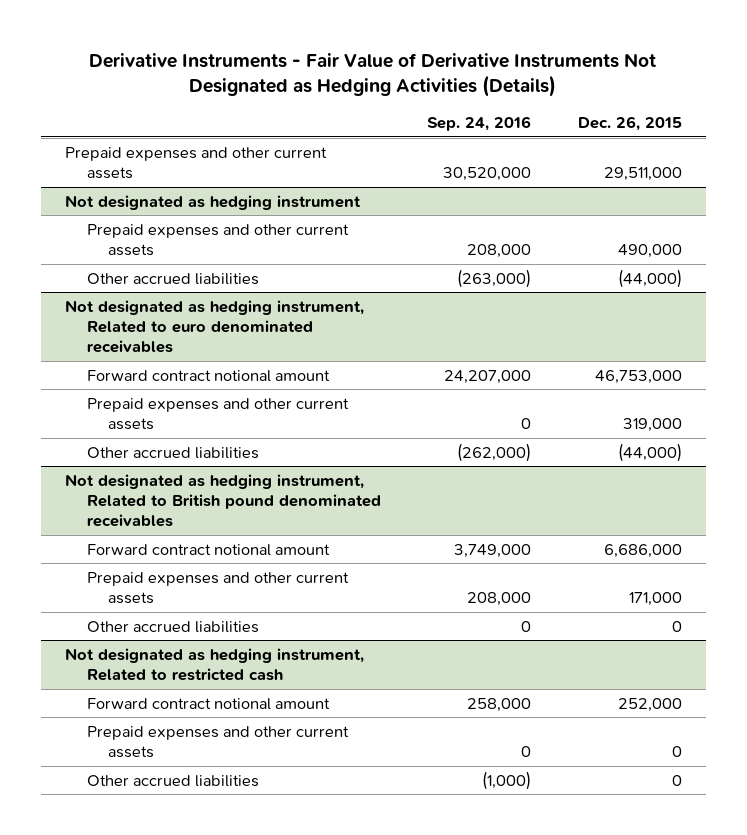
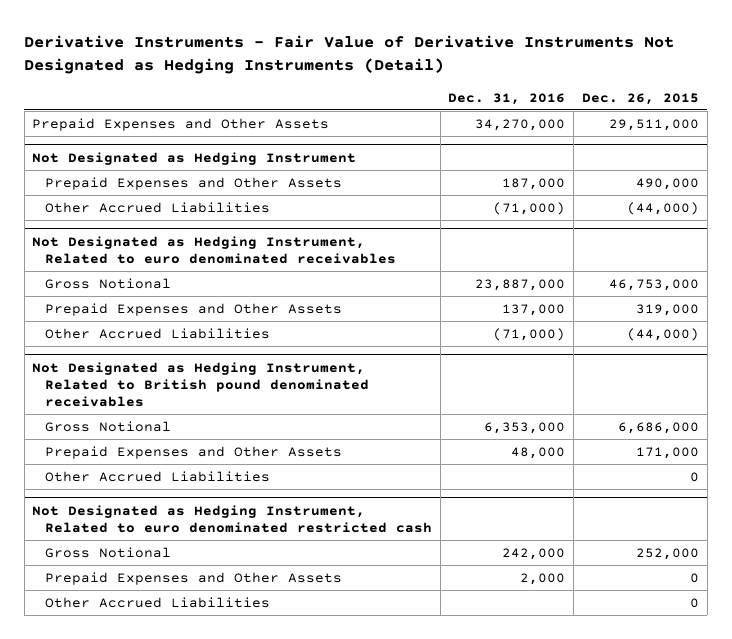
- Derivative Instruments - Fair Value of Derivative Instruments Not Designated as Hedging Activities (Details)
+ Derivative Instruments - Fair Value of Derivative Instruments Not Designated as Hedging Instruments (Detail)
- | Sep. 24, 2016 | Dec. 26, 2015
+ | Dec. 31, 2016 | Dec. 26, 2015
- Prepaid expenses and other current assets | 30,520,000 | 29,511,000
- Not designated as hedging instrument
- Prepaid expenses and other current assets | 208,000 | 490,000
- Other accrued liabilities | (263,000) | (44,000)
- Not designated as hedging instrument, Related to euro denominated receivables
- Forward contract notional amount | 24,207,000 | 46,753,000
- Prepaid expenses and other current assets | 0 | 319,000
- Other accrued liabilities | (262,000) | (44,000)
- Not designated as hedging instrument, Related to British pound denominated receivables
- Forward contract notional amount | 3,749,000 | 6,686,000
- Prepaid expenses and other current assets | 208,000 | 171,000
- Other accrued liabilities | 0 | 0
- Not designated as hedging instrument, Related to restricted cash
- Forward contract notional amount | 258,000 | 252,000
- Prepaid expenses and other current assets | 0 | 0
- Other accrued liabilities | (1,000) | 0
+ Prepaid Expenses and Other Assets | 34,270,000 | 29,511,000
+ Not Designated as Hedging Instrument
+ Prepaid Expenses and Other Assets | 187,000 | 490,000
+ Other Accrued Liabilities | (71,000) | (44,000)
+ Not Designated as Hedging Instrument, Related to euro denominated receivables
+ Gross Notional | 23,887,000 | 46,753,000
+ Prepaid Expenses and Other Assets | 137,000 | 319,000
+ Other Accrued Liabilities | (71,000) | (44,000)
+ Not Designated as Hedging Instrument, Related to British pound denominated receivables
+ Gross Notional | 6,353,000 | 6,686,000
+ Prepaid Expenses and Other Assets | 48,000 | 171,000
+ Other Accrued Liabilities | | 0
+ Not Designated as Hedging Instrument, Related to euro denominated restricted cash
+ Gross Notional | 242,000 | 252,000
+ Prepaid Expenses and Other Assets | 2,000 | 0
+ Other Accrued Liabilities | | 0

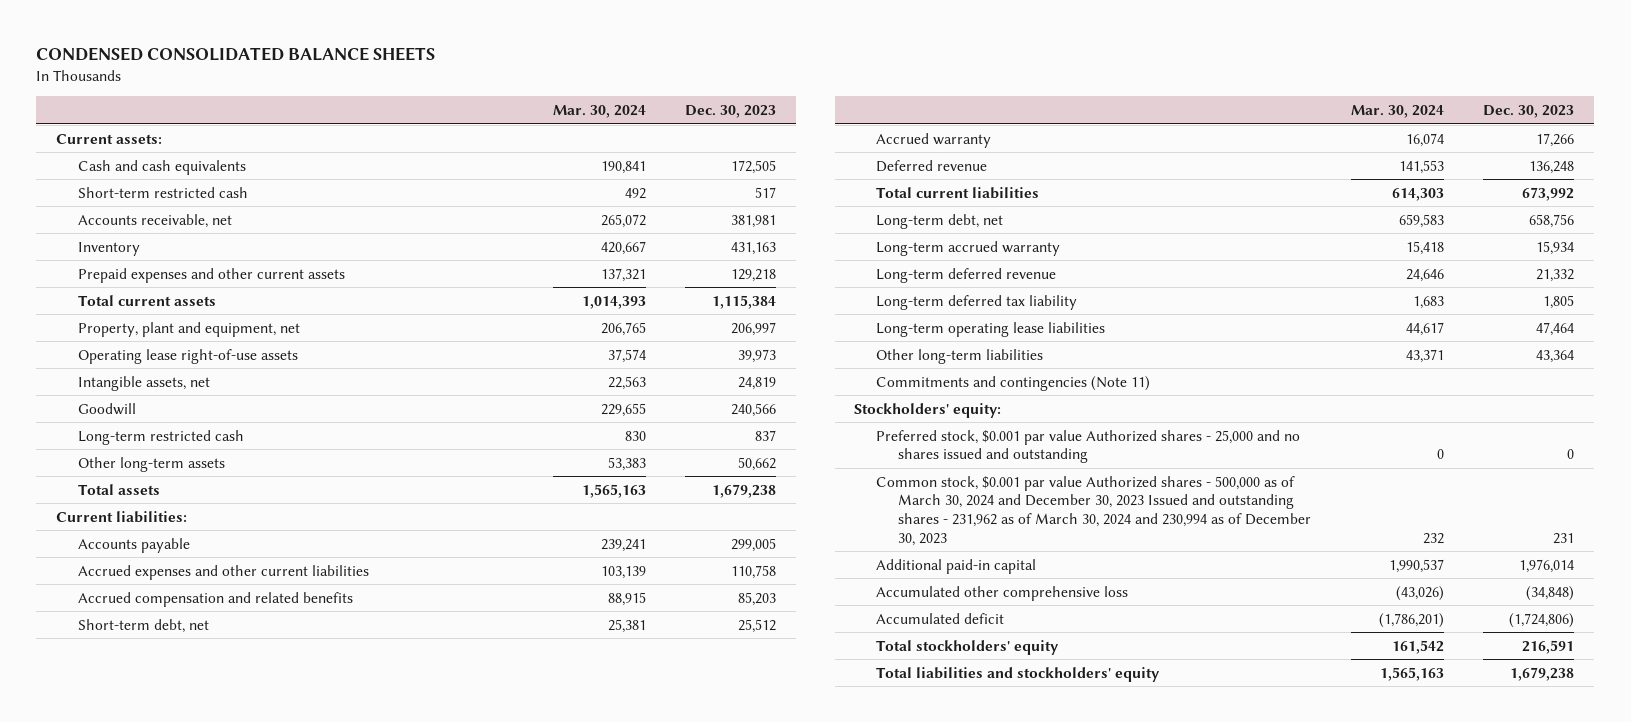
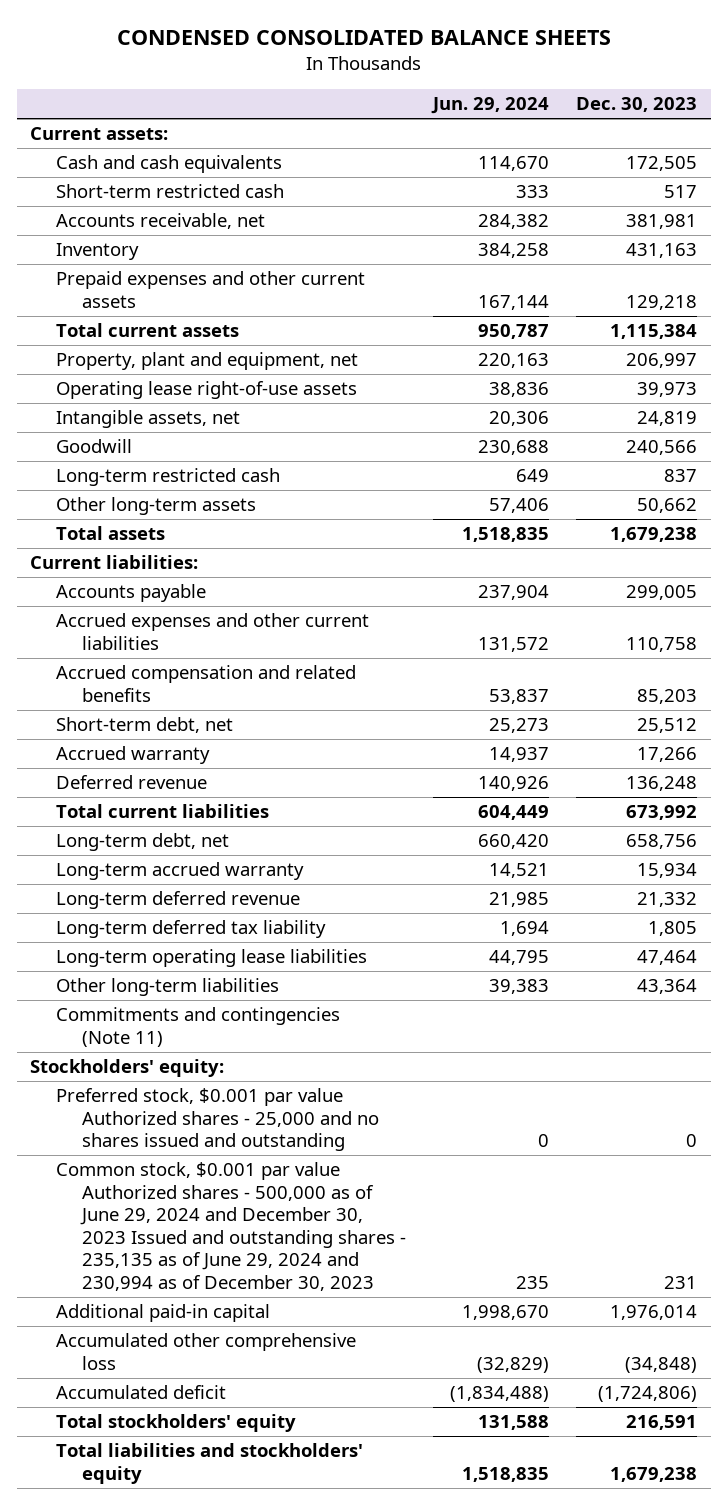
- | Mar. 30, 2024 | Dec. 30, 2023
+ | Jun. 29, 2024 | Dec. 30, 2023
- Common stock, $0.001 par value Authorized shares - 500,000 as of March 30, 2024 and December 30, 2023 Issued and outstanding shares - 231,962 as of March 30, 2024 and 230,994 as of December 30, 2023 | 232 | 231
+ Common stock, $0.001 par value Authorized shares - 500,000 as of June 29, 2024 and December 30, 2023 Issued and outstanding shares - 235,135 as of June 29, 2024 and 230,994 as of December 30, 2023 | 235 | 231

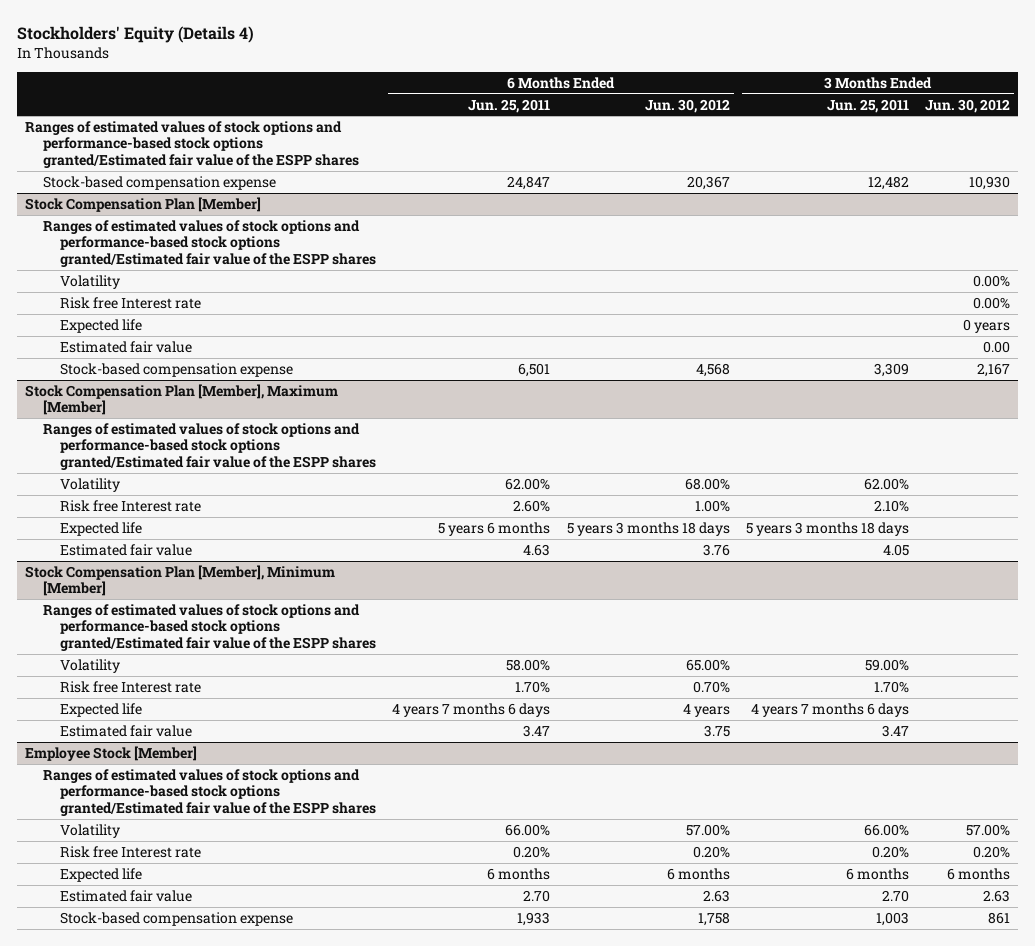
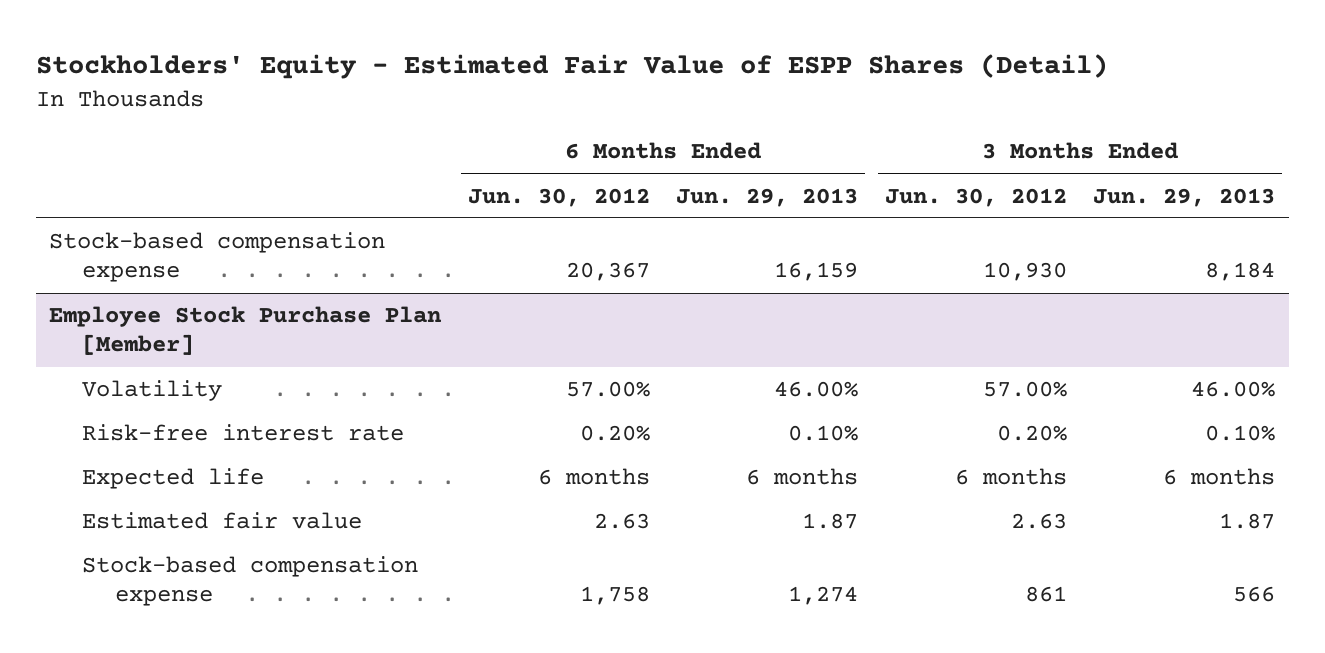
- Stockholders' Equity (Details 4)
+ Stockholders' Equity - Estimated Fair Value of ESPP Shares (Detail)
- | 6 Months Ended Jun. 25, 2011 | 6 Months Ended Jun. 30, 2012 | 3 Months Ended Jun. 25, 2011 | 3 Months Ended Jun. 30, 2012
+ | 6 Months Ended Jun. 30, 2012 | 6 Months Ended Jun. 29, 2013 | 3 Months Ended Jun. 30, 2012 | 3 Months Ended Jun. 29, 2013
- Ranges of estimated values of stock options and performance-based stock options granted/Estimated fair value of the ESPP shares
- Stock Compensation Plan [Member]
- Ranges of estimated values of stock options and performance-based stock options granted/Estimated fair value of the ESPP shares
- Volatility | | | | 0.00%
- Risk free Interest rate | | | | 0.00%
- Expected life | | | | 0 years
- Estimated fair value | | | | 0.00
- Stock-based compensation expense | 6,501 | 4,568 | 3,309 | 2,167
- Stock Compensation Plan [Member], Maximum [Member]
- Ranges of estimated values of stock options and performance-based stock options granted/Estimated fair value of the ESPP shares
- Volatility | 62.00% | 68.00% | 62.00% |
- Risk free Interest rate | 2.60% | 1.00% | 2.10% |
- Expected life | 5 years 6 months | 5 years 3 months 18 days | 5 years 3 months 18 days |
- Estimated fair value | 4.63 | 3.76 | 4.05 |
- Stock Compensation Plan [Member], Minimum [Member]
- Ranges of estimated values of stock options and performance-based stock options granted/Estimated fair value of the ESPP shares
- Volatility | 58.00% | 65.00% | 59.00% |
- Risk free Interest rate | 1.70% | 0.70% | 1.70% |
- Expected life | 4 years 7 months 6 days | 4 years | 4 years 7 months 6 days |
- Estimated fair value | 3.47 | 3.75 | 3.47 |
- Employee Stock [Member]
- Ranges of estimated values of stock options and performance-based stock options granted/Estimated fair value of the ESPP shares
+ Employee Stock Purchase Plan [Member]
- Risk free Interest rate | 0.20% | 0.20% | 0.20% | 0.20%
+ Risk-free interest rate | 0.20% | 0.10% | 0.20% | 0.10%

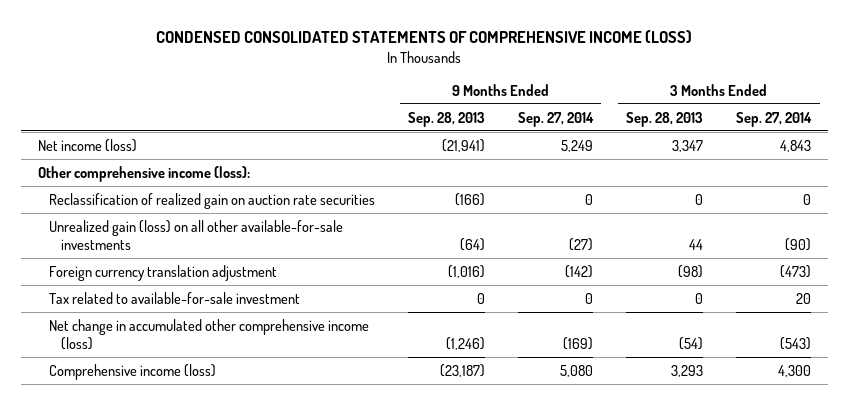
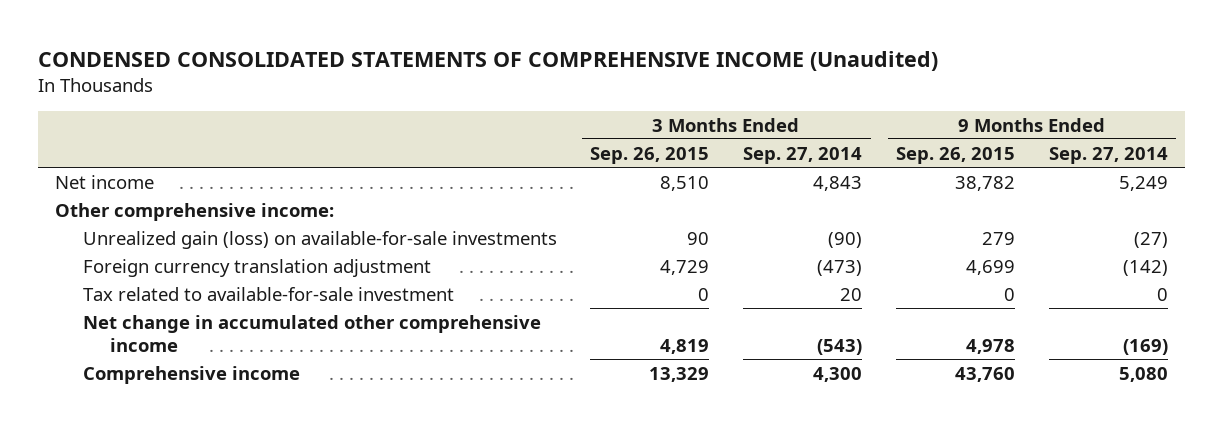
- CONDENSED CONSOLIDATED STATEMENTS OF COMPREHENSIVE INCOME (LOSS)
+ CONDENSED CONSOLIDATED STATEMENTS OF COMPREHENSIVE INCOME (Unaudited)
- | 9 Months Ended Sep. 28, 2013 | 9 Months Ended Sep. 27, 2014 | 3 Months Ended Sep. 28, 2013 | 3 Months Ended Sep. 27, 2014
+ | 3 Months Ended Sep. 26, 2015 | 3 Months Ended Sep. 27, 2014 | 9 Months Ended Sep. 26, 2015 | 9 Months Ended Sep. 27, 2014
- Net income (loss) | (21,941) | 5,249 | 3,347 | 4,843
- Other comprehensive income (loss):
- Reclassification of realized gain on auction rate securities | (166) | 0 | 0 | 0
- Unrealized gain (loss) on all other available-for-sale investments | (64) | (27) | 44 | (90)
+ Net income | 8,510 | 4,843 | 38,782 | 5,249
+ Other comprehensive income:
+ Unrealized gain (loss) on available-for-sale investments | 90 | (90) | 279 | (27)
- Net change in accumulated other comprehensive income (loss) | (1,246) | (169) | (54) | (543)
- Comprehensive income (loss) | (23,187) | 5,080 | 3,293 | 4,300
+ Net change in accumulated other comprehensive income | 4,819 | (543) | 4,978 | (169)
+ Comprehensive income | 13,329 | 4,300 | 43,760 | 5,080

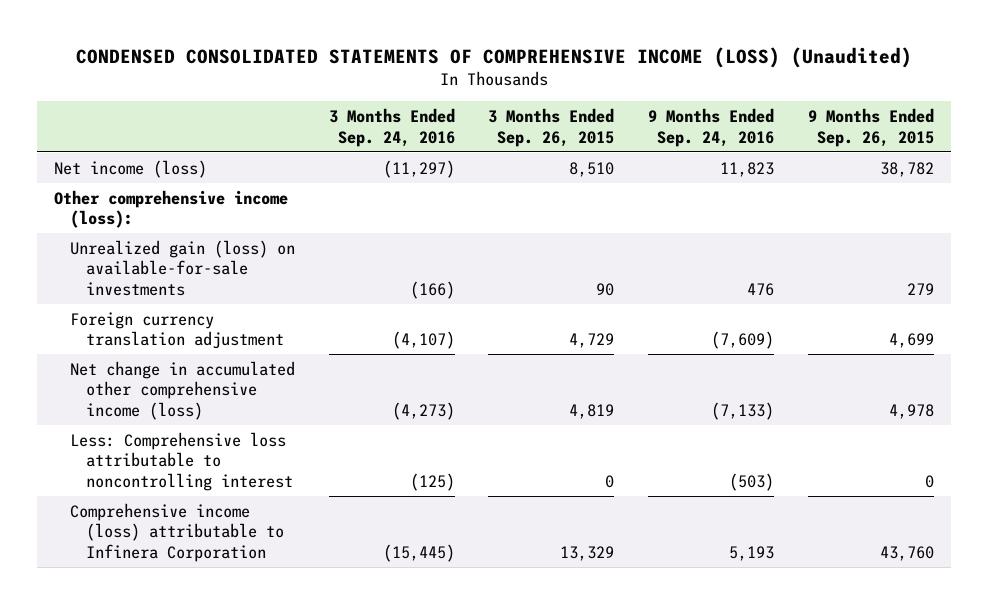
- CONDENSED CONSOLIDATED STATEMENTS OF COMPREHENSIVE INCOME (Unaudited)
+ CONDENSED CONSOLIDATED STATEMENTS OF COMPREHENSIVE INCOME (LOSS) (Unaudited)
- | 3 Months Ended Sep. 26, 2015 | 3 Months Ended Sep. 27, 2014 | 9 Months Ended Sep. 26, 2015 | 9 Months Ended Sep. 27, 2014
+ | 3 Months Ended Sep. 24, 2016 | 3 Months Ended Sep. 26, 2015 | 9 Months Ended Sep. 24, 2016 | 9 Months Ended Sep. 26, 2015
- Net income | 8,510 | 4,843 | 38,782 | 5,249
- Other comprehensive income:
+ Net income (loss) | (11,297) | 8,510 | 11,823 | 38,782
+ Other comprehensive income (loss):
- Tax related to available-for-sale investment | 0 | 20 | 0 | 0
- Net change in accumulated other comprehensive income | 4,819 | (543) | 4,978 | (169)
- Comprehensive income | 13,329 | 4,300 | 43,760 | 5,080
+ Net change in accumulated other comprehensive income (loss) | (4,273) | 4,819 | (7,133) | 4,978
+ Less: Comprehensive loss attributable to noncontrolling interest | (125) | 0 | (503) | 0
+ Comprehensive income (loss) attributable to Infinera Corporation | (15,445) | 13,329 | 5,193 | 43,760

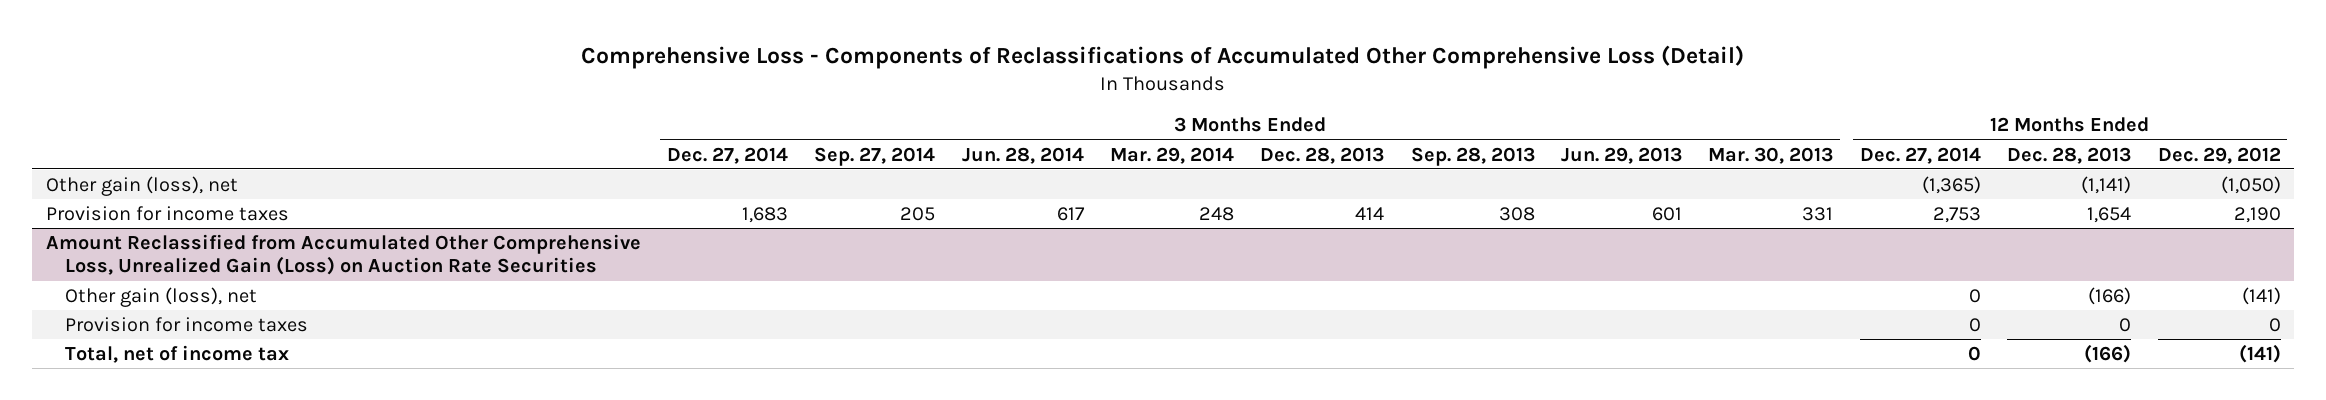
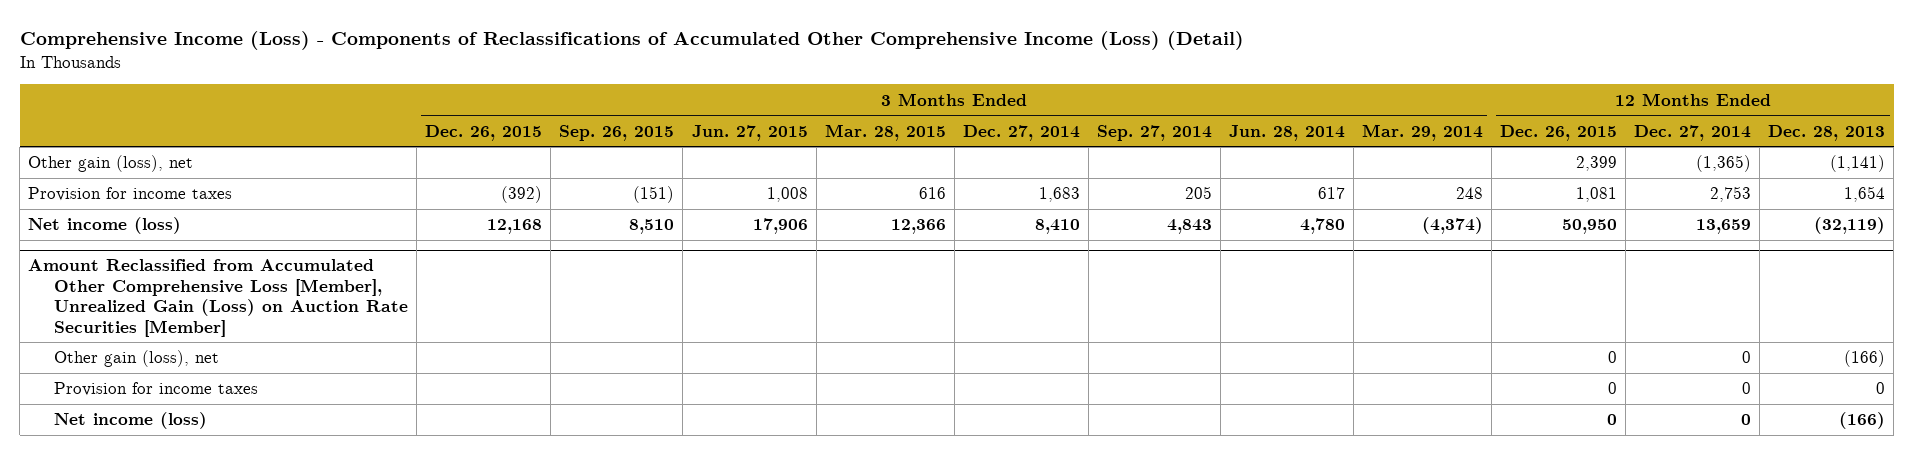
- Comprehensive Loss - Components of Reclassifications of Accumulated Other Comprehensive Loss (Detail)
+ Comprehensive Income (Loss) - Components of Reclassifications of Accumulated Other Comprehensive Income (Loss) (Detail)
- | 3 Months Ended Dec. 27, 2014 | 3 Months Ended Sep. 27, 2014 | 3 Months Ended Jun. 28, 2014 | 3 Months Ended Mar. 29, 2014 | 3 Months Ended Dec. 28, 2013 | 3 Months Ended Sep. 28, 2013 | 3 Months Ended Jun. 29, 2013 | 3 Months Ended Mar. 30, 2013 | 12 Months Ended Dec. 27, 2014 | 12 Months Ended Dec. 28, 2013 | 12 Months Ended Dec. 29, 2012
+ | 3 Months Ended Dec. 26, 2015 | 3 Months Ended Sep. 26, 2015 | 3 Months Ended Jun. 27, 2015 | 3 Months Ended Mar. 28, 2015 | 3 Months Ended Dec. 27, 2014 | 3 Months Ended Sep. 27, 2014 | 3 Months Ended Jun. 28, 2014 | 3 Months Ended Mar. 29, 2014 | 12 Months Ended Dec. 26, 2015 | 12 Months Ended Dec. 27, 2014 | 12 Months Ended Dec. 28, 2013
- Amount Reclassified from Accumulated Other Comprehensive Loss, Unrealized Gain (Loss) on Auction Rate Securities
+ Net income (loss) | 12,168 | 8,510 | 17,906 | 12,366 | 8,410 | 4,843 | 4,780 | (4,374) | 50,950 | 13,659 | (32,119)
+ Amount Reclassified from Accumulated Other Comprehensive Loss [Member], Unrealized Gain (Loss) on Auction Rate Securities [Member]
- Total, net of income tax | | | | | | | | | 0 | (166) | (141)
+ Net income (loss) | | | | | | | | | 0 | 0 | (166)

